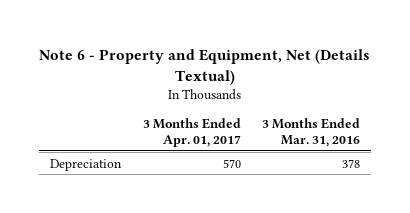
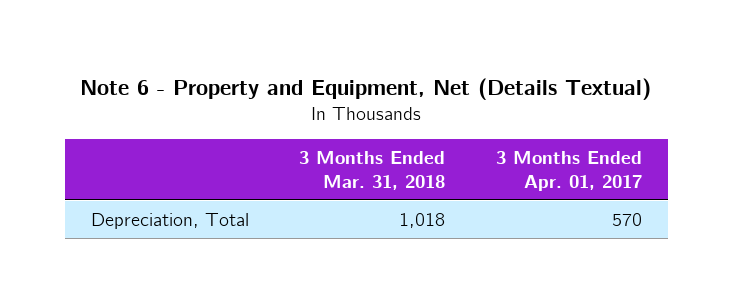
- | 3 Months Ended Apr. 01, 2017 | 3 Months Ended Mar. 31, 2016
+ | 3 Months Ended Mar. 31, 2018 | 3 Months Ended Apr. 01, 2017
- Depreciation | 570 | 378
+ Depreciation, Total | 1,018 | 570

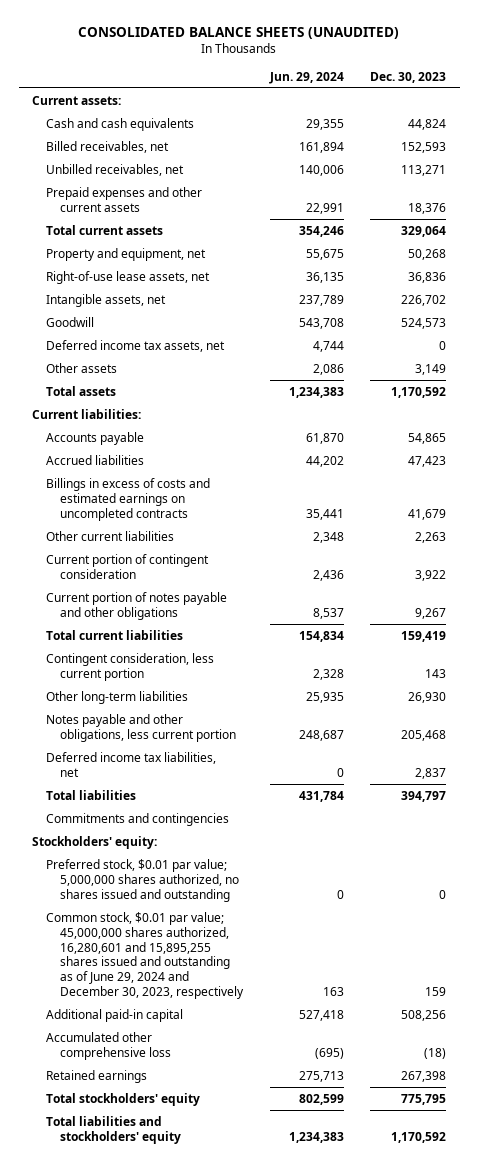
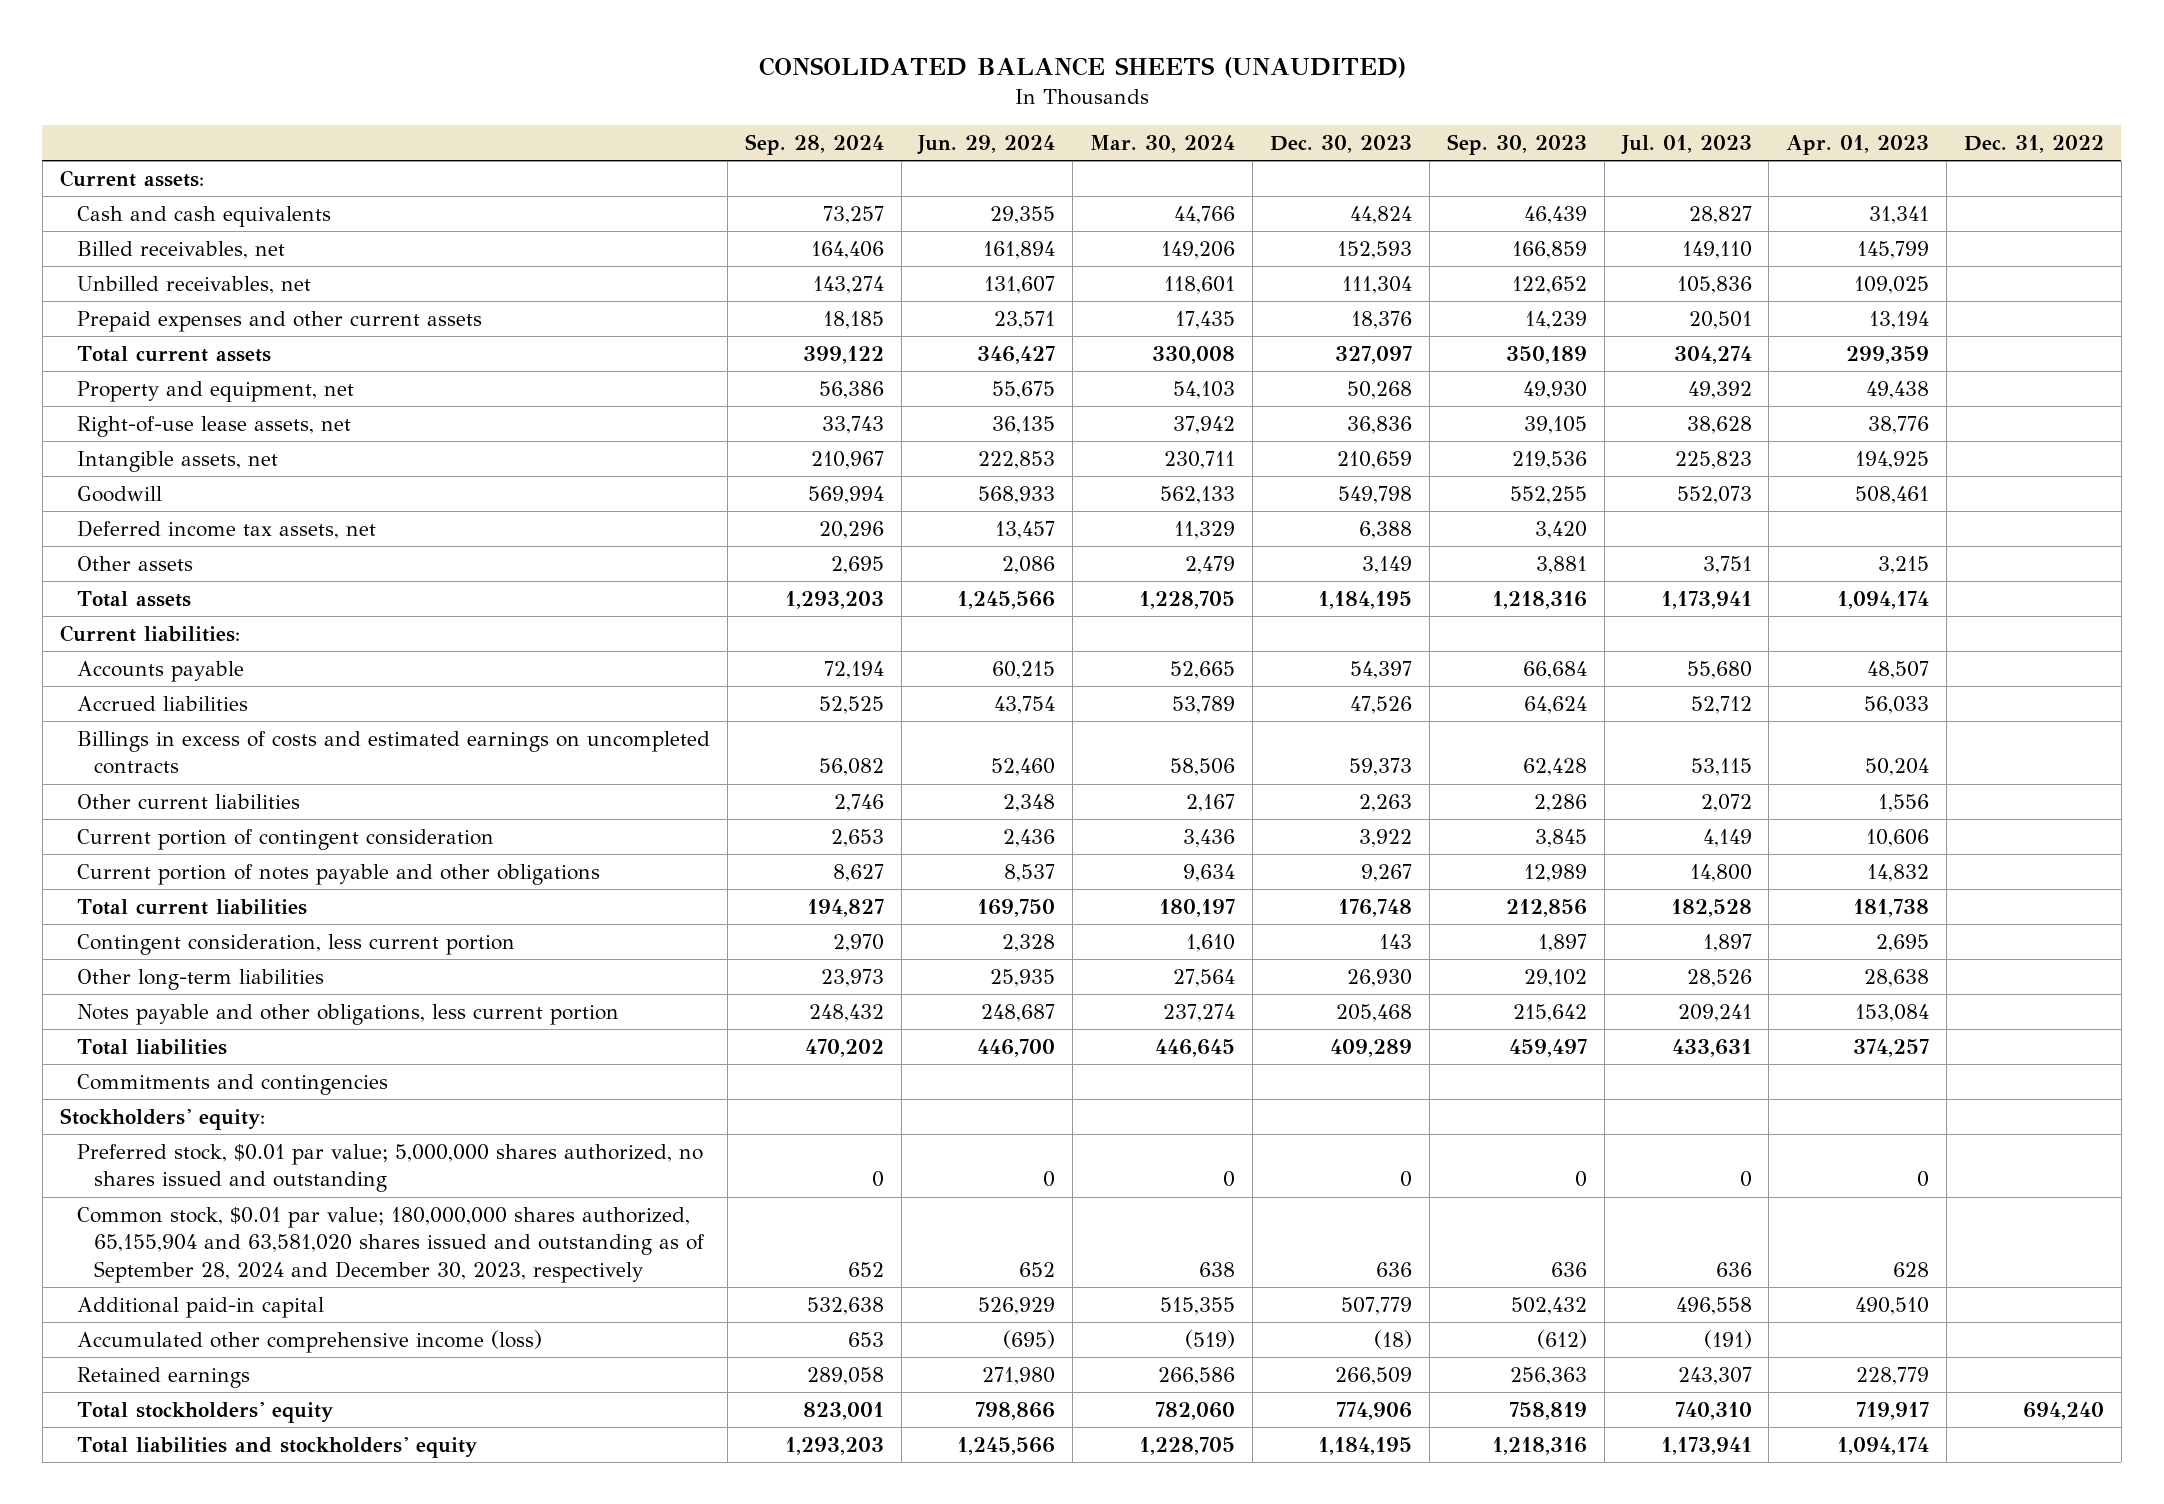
- | Jun. 29, 2024 | Dec. 30, 2023
+ | Sep. 28, 2024 | Jun. 29, 2024 | Mar. 30, 2024 | Dec. 30, 2023 | Sep. 30, 2023 | Jul. 01, 2023 | Apr. 01, 2023 | Dec. 31, 2022
- Unbilled receivables, net | 140,006 | 113,271
- Prepaid expenses and other current assets | 22,991 | 18,376
- Total current assets | 354,246 | 329,064
+ Unbilled receivables, net | 143,274 | 131,607 | 118,601 | 111,304 | 122,652 | 105,836 | 109,025 |
+ Prepaid expenses and other current assets | 18,185 | 23,571 | 17,435 | 18,376 | 14,239 | 20,501 | 13,194 |
+ Total current assets | 399,122 | 346,427 | 330,008 | 327,097 | 350,189 | 304,274 | 299,359 |
- Intangible assets, net | 237,789 | 226,702
- Goodwill | 543,708 | 524,573
- Deferred income tax assets, net | 4,744 | 0
+ Intangible assets, net | 210,967 | 222,853 | 230,711 | 210,659 | 219,536 | 225,823 | 194,925 |
+ Goodwill | 569,994 | 568,933 | 562,133 | 549,798 | 552,255 | 552,073 | 508,461 |
+ Deferred income tax assets, net | 20,296 | 13,457 | 11,329 | 6,388 | 3,420 | | |
- Total assets | 1,234,383 | 1,170,592
+ Total assets | 1,293,203 | 1,245,566 | 1,228,705 | 1,184,195 | 1,218,316 | 1,173,941 | 1,094,174 |
- Accounts payable | 61,870 | 54,865
- Accrued liabilities | 44,202 | 47,423
- Billings in excess of costs and estimated earnings on uncompleted contracts | 35,441 | 41,679
+ Accounts payable | 72,194 | 60,215 | 52,665 | 54,397 | 66,684 | 55,680 | 48,507 |
+ Accrued liabilities | 52,525 | 43,754 | 53,789 | 47,526 | 64,624 | 52,712 | 56,033 |
+ Billings in excess of costs and estimated earnings on uncompleted contracts | 56,082 | 52,460 | 58,506 | 59,373 | 62,428 | 53,115 | 50,204 |
- Total current liabilities | 154,834 | 159,419
+ Total current liabilities | 194,827 | 169,750 | 180,197 | 176,748 | 212,856 | 182,528 | 181,738 |
- Deferred income tax liabilities, net | 0 | 2,837
- Total liabilities | 431,784 | 394,797
+ Total liabilities | 470,202 | 446,700 | 446,645 | 409,289 | 459,497 | 433,631 | 374,257 |
- Common stock, $0.01 par value; 45,000,000 shares authorized, 16,280,601 and 15,895,255 shares issued and outstanding as of June 29, 2024 and December 30, 2023, respectively | 163 | 159
- Additional paid-in capital | 527,418 | 508,256
- Accumulated other comprehensive loss | (695) | (18)
- Retained earnings | 275,713 | 267,398
- Total stockholders' equity | 802,599 | 775,795
- Total liabilities and stockholders' equity | 1,234,383 | 1,170,592
+ Common stock, $0.01 par value; 180,000,000 shares authorized, 65,155,904 and 63,581,020 shares issued and outstanding as of September 28, 2024 and December 30, 2023, respectively | 652 | 652 | 638 | 636 | 636 | 636 | 628 |
+ Additional paid-in capital | 532,638 | 526,929 | 515,355 | 507,779 | 502,432 | 496,558 | 490,510 |
+ Accumulated other comprehensive income (loss) | 653 | (695) | (519) | (18) | (612) | (191) | |
+ Retained earnings | 289,058 | 271,980 | 266,586 | 266,509 | 256,363 | 243,307 | 228,779 |
+ Total stockholders' equity | 823,001 | 798,866 | 782,060 | 774,906 | 758,819 | 740,310 | 719,917 | 694,240
+ Total liabilities and stockholders' equity | 1,293,203 | 1,245,566 | 1,228,705 | 1,184,195 | 1,218,316 | 1,173,941 | 1,094,174 |

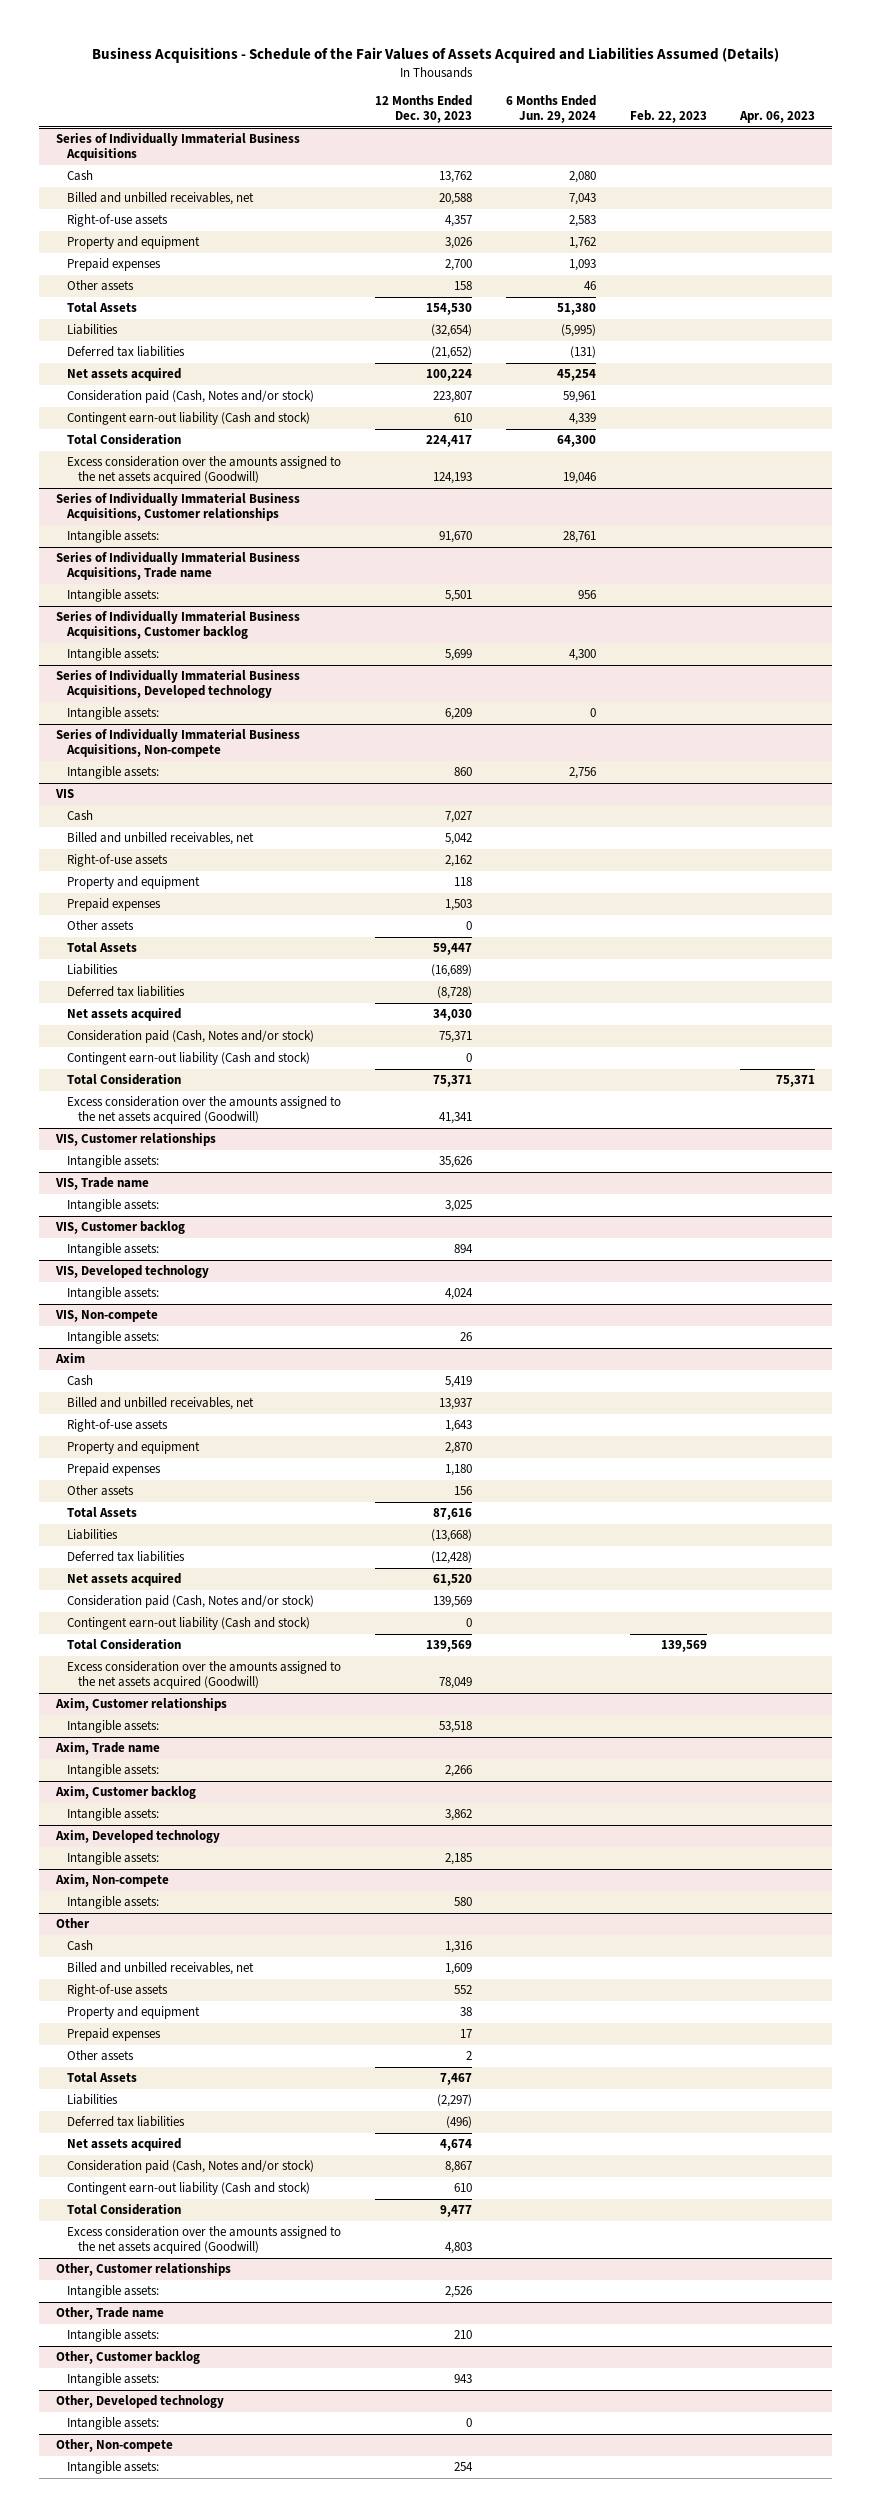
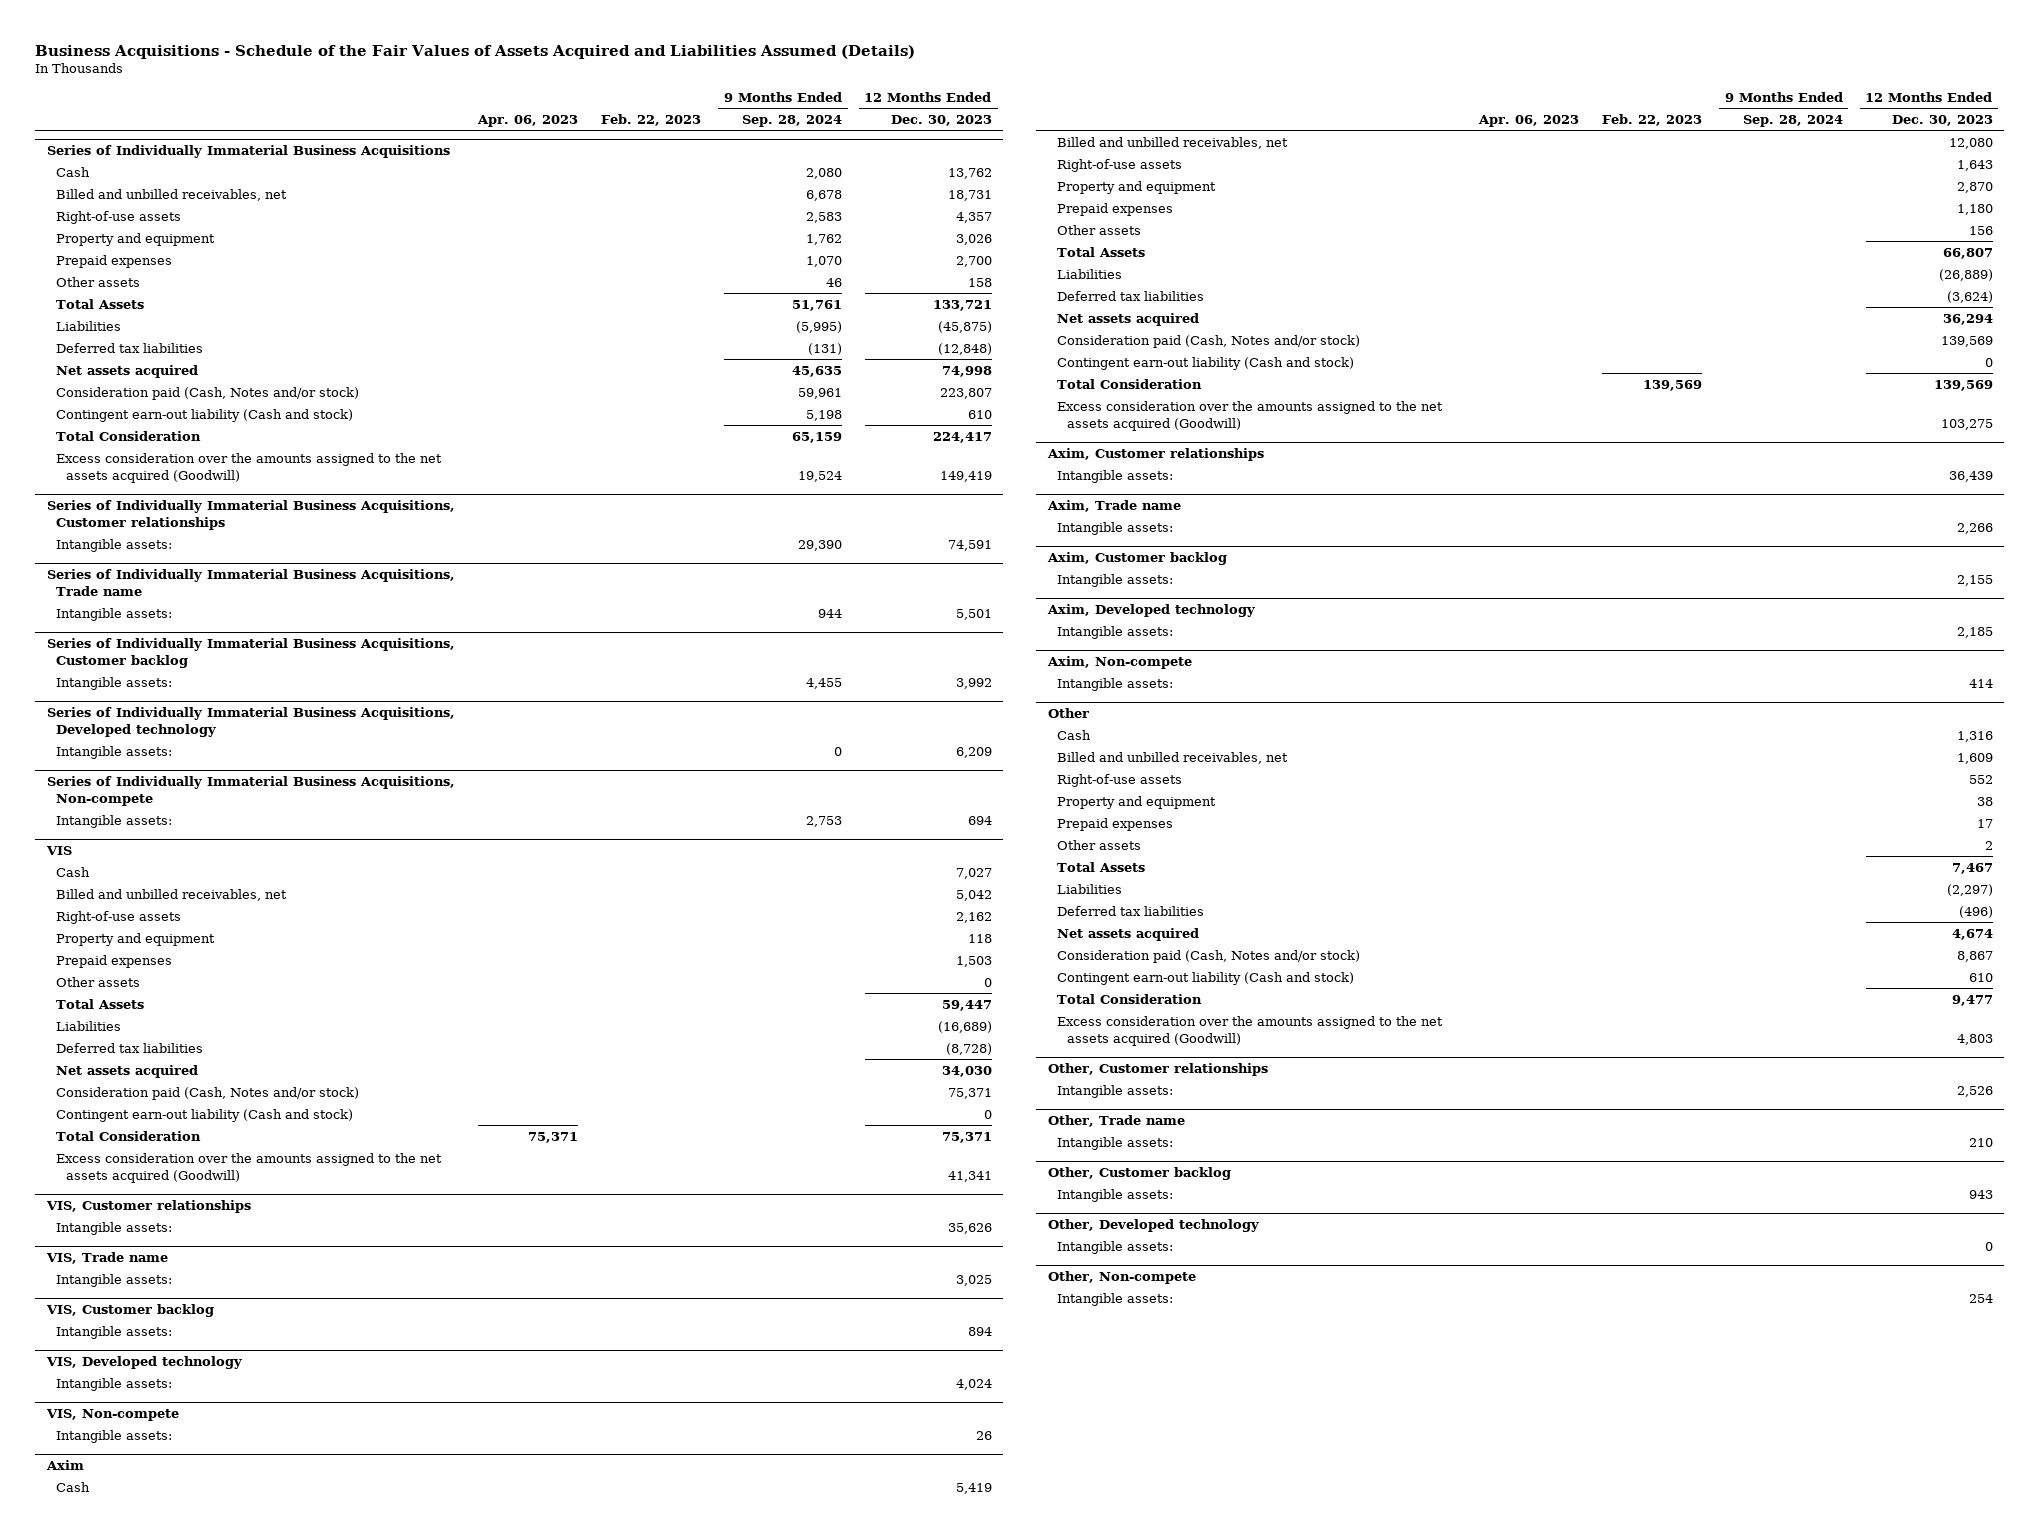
- | 12 Months Ended Dec. 30, 2023 | 6 Months Ended Jun. 29, 2024 | Feb. 22, 2023 | Apr. 06, 2023
+ | Apr. 06, 2023 | Feb. 22, 2023 | 9 Months Ended Sep. 28, 2024 | 12 Months Ended Dec. 30, 2023
@ Series of Individually Immaterial Business Acquisitions
- Billed and unbilled receivables, net | 20,588 | 7,043 | |
+ Billed and unbilled receivables, net | | | 6,678 | 18,731
- Total Assets | 154,530 | 51,380 | |
- Liabilities | (32,654) | (5,995) | |
- Deferred tax liabilities | (21,652) | (131) | |
- Net assets acquired | 100,224 | 45,254 | |
+ Total Assets | | | 51,761 | 133,721
+ Liabilities | | | (5,995) | (45,875)
+ Deferred tax liabilities | | | (131) | (12,848)
+ Net assets acquired | | | 45,635 | 74,998
- Excess consideration over the amounts assigned to the net assets acquired (Goodwill) | 124,193 | 19,046 | |
+ Excess consideration over the amounts assigned to the net assets acquired (Goodwill) | | | 19,524 | 149,419
@ Series of Individually Immaterial Business Acquisitions, Customer relationships
- Intangible assets: | 91,670 | 28,761 | |
+ Intangible assets: | | | 29,390 | 74,591
@ Series of Individually Immaterial Business Acquisitions, Customer backlog
- Intangible assets: | 5,699 | 4,300 | |
+ Intangible assets: | | | 4,455 | 3,992
@ Series of Individually Immaterial Business Acquisitions, Non-compete
- Intangible assets: | 860 | 2,756 | |
+ Intangible assets: | | | 2,753 | 694
@ Axim
- Billed and unbilled receivables, net | 13,937 | | |
+ Billed and unbilled receivables, net | | | | 12,080
- Total Assets | 87,616 | | |
- Liabilities | (13,668) | | |
- Deferred tax liabilities | (12,428) | | |
- Net assets acquired | 61,520 | | |
+ Total Assets | | | | 66,807
+ Liabilities | | | | (26,889)
+ Deferred tax liabilities | | | | (3,624)
+ Net assets acquired | | | | 36,294
- Excess consideration over the amounts assigned to the net assets acquired (Goodwill) | 78,049 | | |
+ Excess consideration over the amounts assigned to the net assets acquired (Goodwill) | | | | 103,275
@ Axim, Customer relationships
- Intangible assets: | 53,518 | | |
+ Intangible assets: | | | | 36,439
@ Axim, Customer backlog
- Intangible assets: | 3,862 | | |
+ Intangible assets: | | | | 2,155
@ Axim, Non-compete
- Intangible assets: | 580 | | |
+ Intangible assets: | | | | 414

